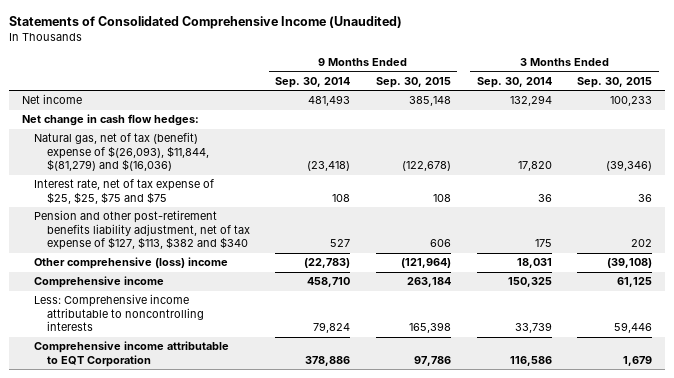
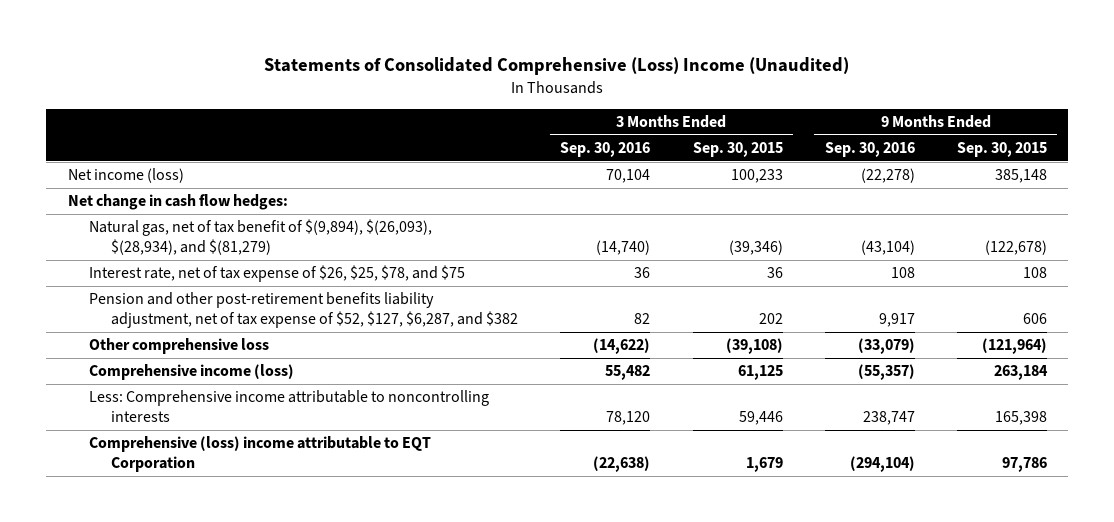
- Statements of Consolidated Comprehensive Income (Unaudited)
+ Statements of Consolidated Comprehensive (Loss) Income (Unaudited)
- | 9 Months Ended Sep. 30, 2014 | 9 Months Ended Sep. 30, 2015 | 3 Months Ended Sep. 30, 2014 | 3 Months Ended Sep. 30, 2015
+ | 3 Months Ended Sep. 30, 2016 | 3 Months Ended Sep. 30, 2015 | 9 Months Ended Sep. 30, 2016 | 9 Months Ended Sep. 30, 2015
- Net income | 481,493 | 385,148 | 132,294 | 100,233
+ Net income (loss) | 70,104 | 100,233 | (22,278) | 385,148
- Natural gas, net of tax (benefit) expense of $(26,093), $11,844, $(81,279) and $(16,036) | (23,418) | (122,678) | 17,820 | (39,346)
- Interest rate, net of tax expense of $25, $25, $75 and $75 | 108 | 108 | 36 | 36
- Pension and other post-retirement benefits liability adjustment, net of tax expense of $127, $113, $382 and $340 | 527 | 606 | 175 | 202
- Other comprehensive (loss) income | (22,783) | (121,964) | 18,031 | (39,108)
- Comprehensive income | 458,710 | 263,184 | 150,325 | 61,125
+ Natural gas, net of tax benefit of $(9,894), $(26,093), $(28,934), and $(81,279) | (14,740) | (39,346) | (43,104) | (122,678)
+ Interest rate, net of tax expense of $26, $25, $78, and $75 | 36 | 36 | 108 | 108
+ Pension and other post-retirement benefits liability adjustment, net of tax expense of $52, $127, $6,287, and $382 | 82 | 202 | 9,917 | 606
+ Other comprehensive loss | (14,622) | (39,108) | (33,079) | (121,964)
+ Comprehensive income (loss) | 55,482 | 61,125 | (55,357) | 263,184
- Comprehensive income attributable to EQT Corporation | 378,886 | 97,786 | 116,586 | 1,679
+ Comprehensive (loss) income attributable to EQT Corporation | (22,638) | 1,679 | (294,104) | 97,786

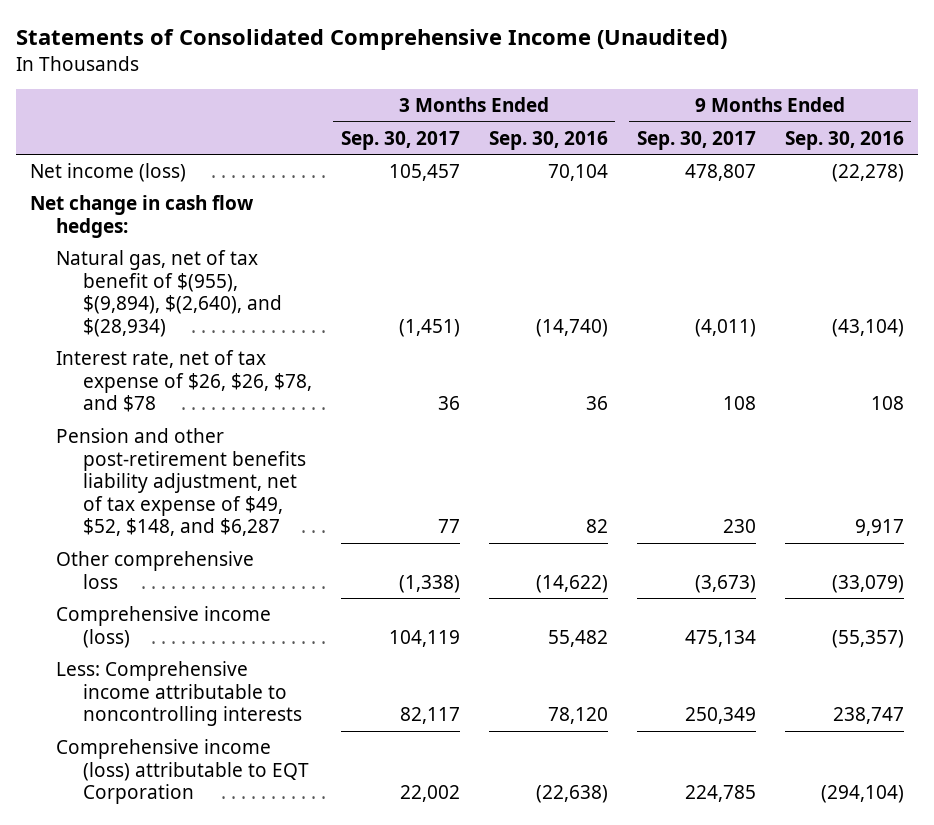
- Statements of Consolidated Comprehensive (Loss) Income (Unaudited)
+ Statements of Consolidated Comprehensive Income (Unaudited)
- | 3 Months Ended Sep. 30, 2016 | 3 Months Ended Sep. 30, 2015 | 9 Months Ended Sep. 30, 2016 | 9 Months Ended Sep. 30, 2015
+ | 3 Months Ended Sep. 30, 2017 | 3 Months Ended Sep. 30, 2016 | 9 Months Ended Sep. 30, 2017 | 9 Months Ended Sep. 30, 2016
- Natural gas, net of tax benefit of $(9,894), $(26,093), $(28,934), and $(81,279) | (14,740) | (39,346) | (43,104) | (122,678)
- Interest rate, net of tax expense of $26, $25, $78, and $75 | 36 | 36 | 108 | 108
- Pension and other post-retirement benefits liability adjustment, net of tax expense of $52, $127, $6,287, and $382 | 82 | 202 | 9,917 | 606
+ Natural gas, net of tax benefit of $(955), $(9,894), $(2,640), and $(28,934) | (1,451) | (14,740) | (4,011) | (43,104)
+ Interest rate, net of tax expense of $26, $26, $78, and $78 | 36 | 36 | 108 | 108
+ Pension and other post-retirement benefits liability adjustment, net of tax expense of $49, $52, $148, and $6,287 | 77 | 82 | 230 | 9,917
- Comprehensive (loss) income attributable to EQT Corporation | (22,638) | 1,679 | (294,104) | 97,786
+ Comprehensive income (loss) attributable to EQT Corporation | 22,002 | (22,638) | 224,785 | (294,104)

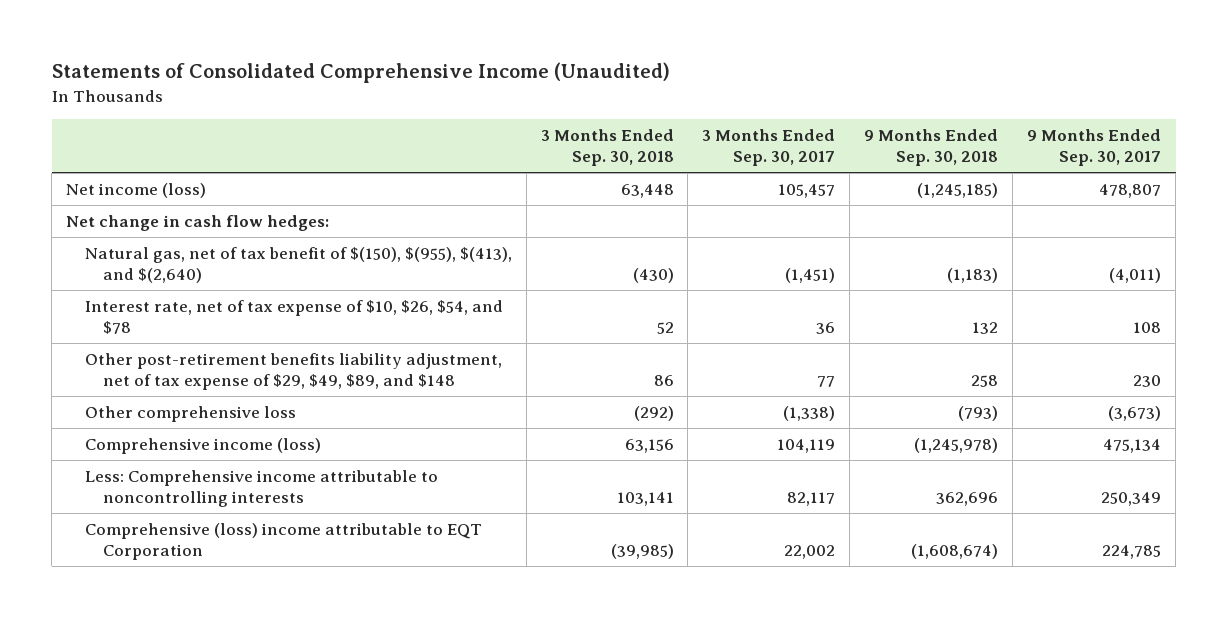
- | 3 Months Ended Sep. 30, 2017 | 3 Months Ended Sep. 30, 2016 | 9 Months Ended Sep. 30, 2017 | 9 Months Ended Sep. 30, 2016
+ | 3 Months Ended Sep. 30, 2018 | 3 Months Ended Sep. 30, 2017 | 9 Months Ended Sep. 30, 2018 | 9 Months Ended Sep. 30, 2017
- Natural gas, net of tax benefit of $(955), $(9,894), $(2,640), and $(28,934) | (1,451) | (14,740) | (4,011) | (43,104)
- Interest rate, net of tax expense of $26, $26, $78, and $78 | 36 | 36 | 108 | 108
- Pension and other post-retirement benefits liability adjustment, net of tax expense of $49, $52, $148, and $6,287 | 77 | 82 | 230 | 9,917
+ Natural gas, net of tax benefit of $(150), $(955), $(413), and $(2,640) | (430) | (1,451) | (1,183) | (4,011)
+ Interest rate, net of tax expense of $10, $26, $54, and $78 | 52 | 36 | 132 | 108
+ Other post-retirement benefits liability adjustment, net of tax expense of $29, $49, $89, and $148 | 86 | 77 | 258 | 230
- Comprehensive income (loss) attributable to EQT Corporation | 22,002 | (22,638) | 224,785 | (294,104)
+ Comprehensive (loss) income attributable to EQT Corporation | (39,985) | 22,002 | (1,608,674) | 224,785

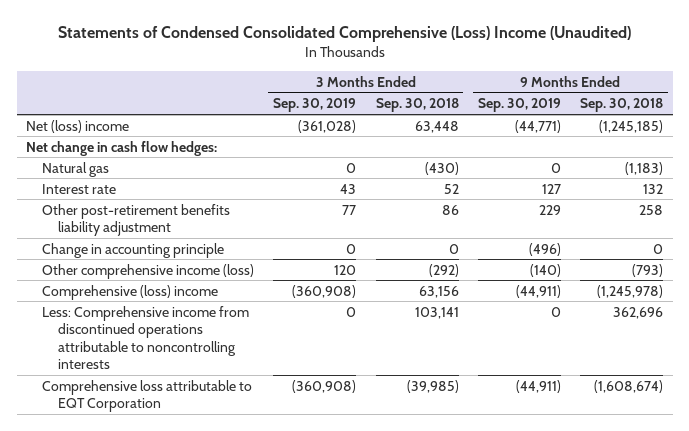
- Statements of Consolidated Comprehensive Income (Unaudited)
+ Statements of Condensed Consolidated Comprehensive (Loss) Income (Unaudited)
- | 3 Months Ended Sep. 30, 2018 | 3 Months Ended Sep. 30, 2017 | 9 Months Ended Sep. 30, 2018 | 9 Months Ended Sep. 30, 2017
+ | 3 Months Ended Sep. 30, 2019 | 3 Months Ended Sep. 30, 2018 | 9 Months Ended Sep. 30, 2019 | 9 Months Ended Sep. 30, 2018
- Net income (loss) | 63,448 | 105,457 | (1,245,185) | 478,807
+ Net (loss) income | (361,028) | 63,448 | (44,771) | (1,245,185)
- Natural gas, net of tax benefit of $(150), $(955), $(413), and $(2,640) | (430) | (1,451) | (1,183) | (4,011)
- Interest rate, net of tax expense of $10, $26, $54, and $78 | 52 | 36 | 132 | 108
- Other post-retirement benefits liability adjustment, net of tax expense of $29, $49, $89, and $148 | 86 | 77 | 258 | 230
- Other comprehensive loss | (292) | (1,338) | (793) | (3,673)
- Comprehensive income (loss) | 63,156 | 104,119 | (1,245,978) | 475,134
- Less: Comprehensive income attributable to noncontrolling interests | 103,141 | 82,117 | 362,696 | 250,349
- Comprehensive (loss) income attributable to EQT Corporation | (39,985) | 22,002 | (1,608,674) | 224,785
+ Natural gas | 0 | (430) | 0 | (1,183)
+ Interest rate | 43 | 52 | 127 | 132
+ Other post-retirement benefits liability adjustment | 77 | 86 | 229 | 258
+ Change in accounting principle | 0 | 0 | (496) | 0
+ Other comprehensive income (loss) | 120 | (292) | (140) | (793)
+ Comprehensive (loss) income | (360,908) | 63,156 | (44,911) | (1,245,978)
+ Less: Comprehensive income from discontinued operations attributable to noncontrolling interests | 0 | 103,141 | 0 | 362,696
+ Comprehensive loss attributable to EQT Corporation | (360,908) | (39,985) | (44,911) | (1,608,674)

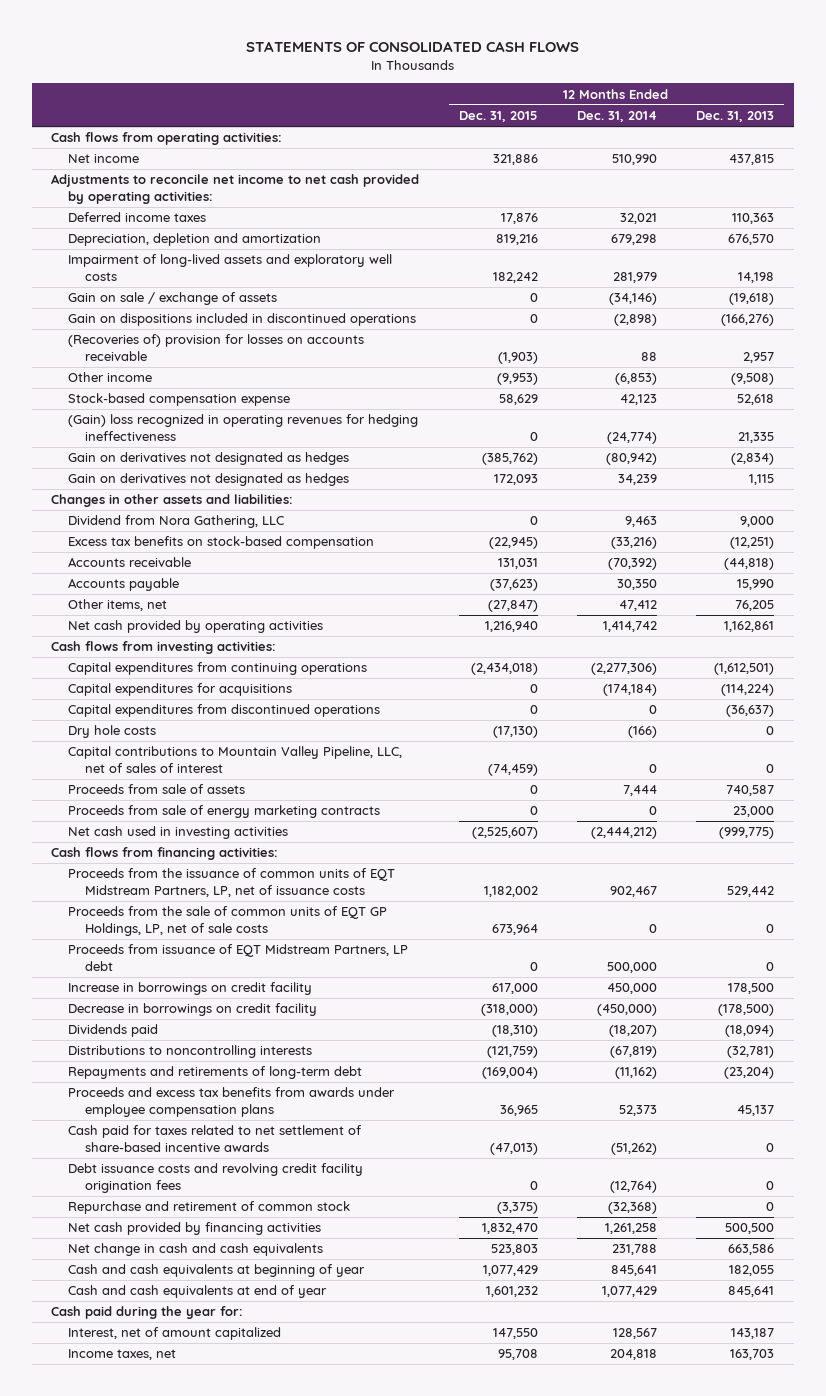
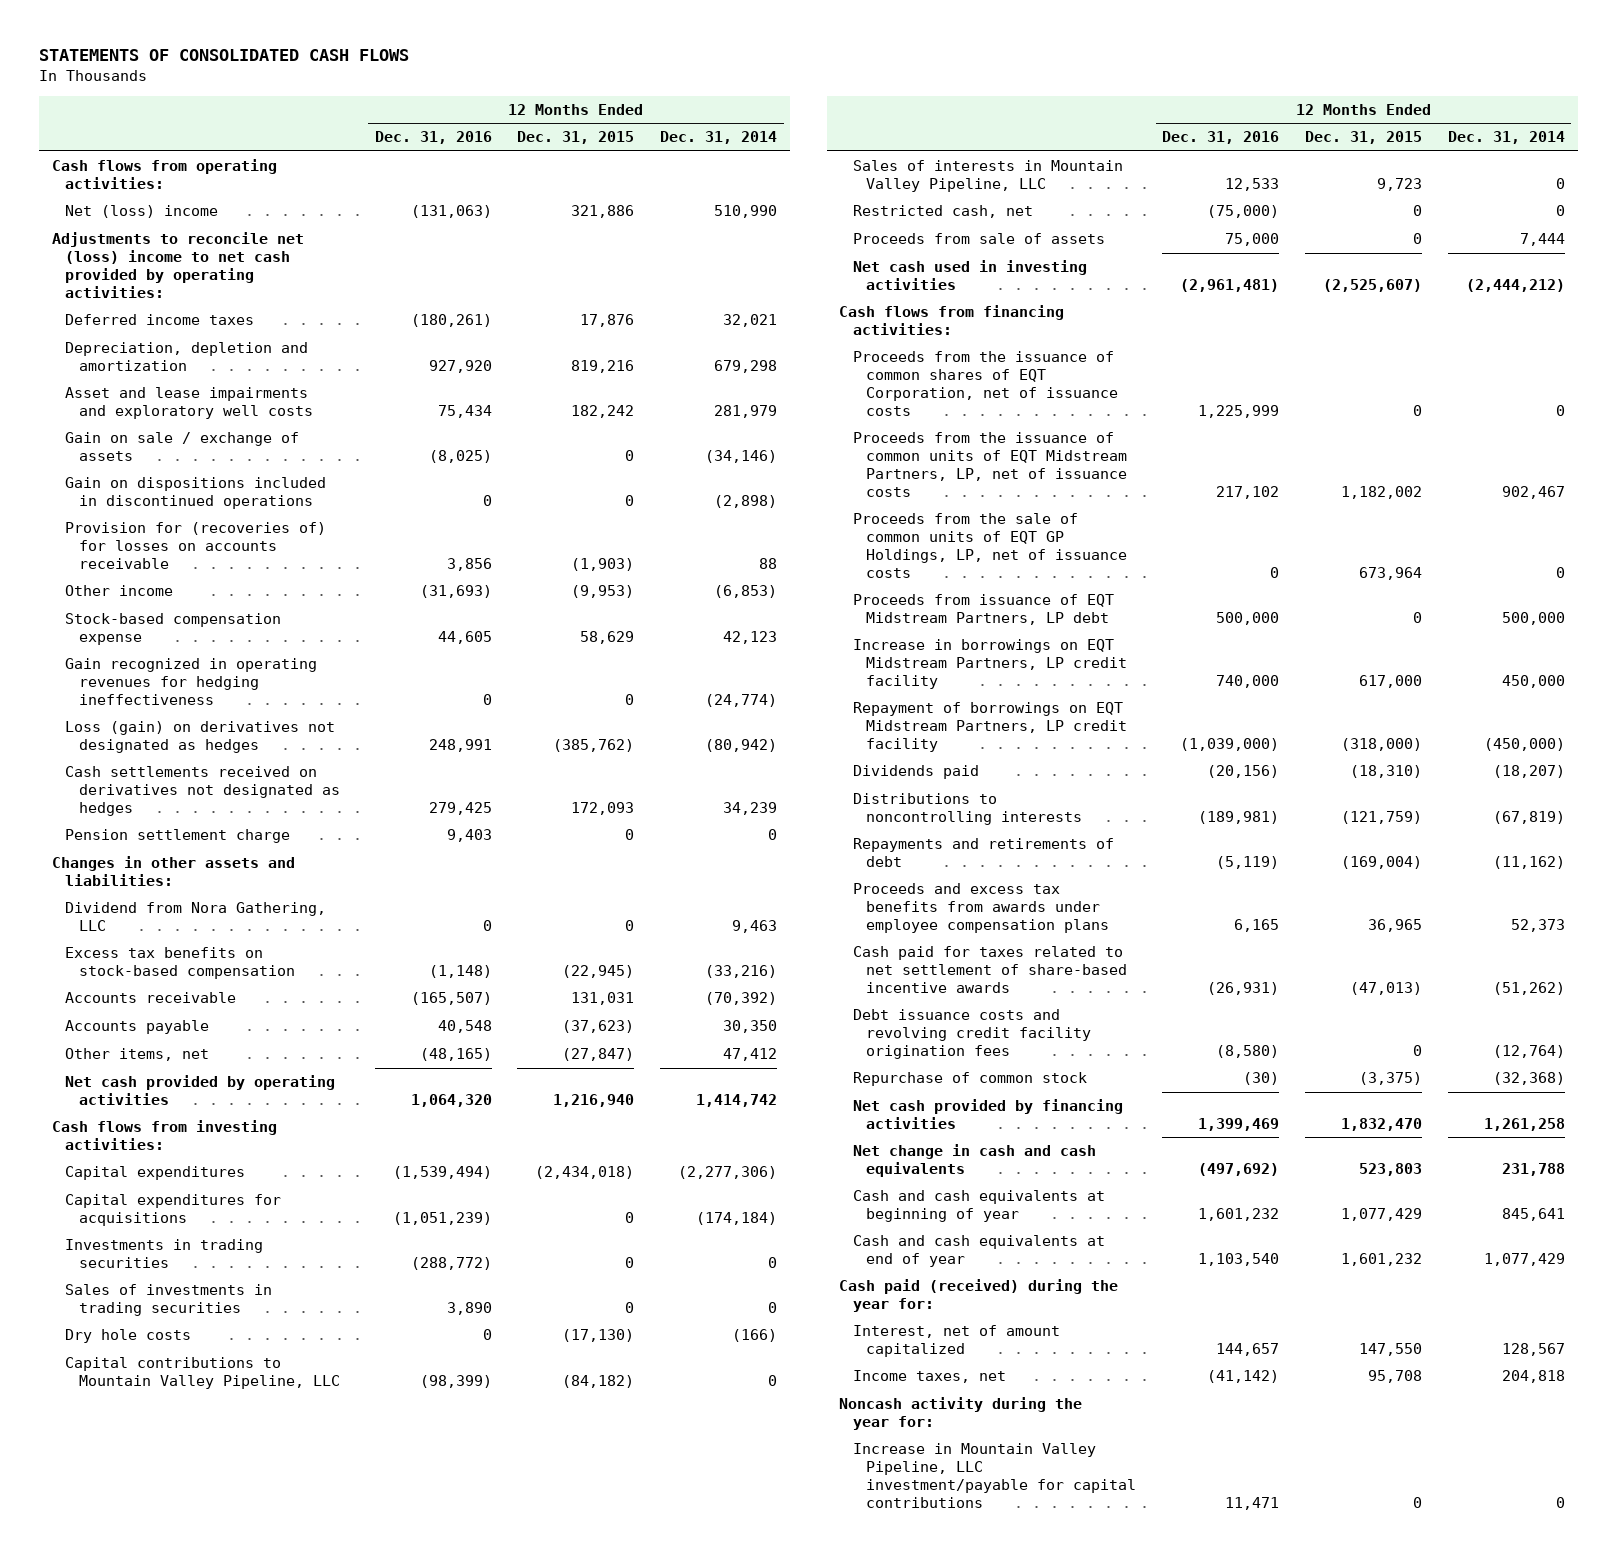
- | 12 Months Ended Dec. 31, 2015 | 12 Months Ended Dec. 31, 2014 | 12 Months Ended Dec. 31, 2013
+ | 12 Months Ended Dec. 31, 2016 | 12 Months Ended Dec. 31, 2015 | 12 Months Ended Dec. 31, 2014
- Net income | 321,886 | 510,990 | 437,815
- Adjustments to reconcile net income to net cash provided by operating activities:
+ Net (loss) income | (131,063) | 321,886 | 510,990
+ Adjustments to reconcile net (loss) income to net cash provided by operating activities:
- Impairment of long-lived assets and exploratory well costs | 182,242 | 281,979 | 14,198
+ Asset and lease impairments and exploratory well costs | 75,434 | 182,242 | 281,979
- (Recoveries of) provision for losses on accounts receivable | (1,903) | 88 | 2,957
+ Provision for (recoveries of) for losses on accounts receivable | 3,856 | (1,903) | 88
- (Gain) loss recognized in operating revenues for hedging ineffectiveness | 0 | (24,774) | 21,335
- Gain on derivatives not designated as hedges | (385,762) | (80,942) | (2,834)
- Gain on derivatives not designated as hedges | 172,093 | 34,239 | 1,115
+ Gain recognized in operating revenues for hedging ineffectiveness | 0 | 0 | (24,774)
+ Loss (gain) on derivatives not designated as hedges | 248,991 | (385,762) | (80,942)
+ Cash settlements received on derivatives not designated as hedges | 279,425 | 172,093 | 34,239
+ Pension settlement charge | 9,403 | 0 | 0
- Capital expenditures from continuing operations | (2,434,018) | (2,277,306) | (1,612,501)
+ Capital expenditures | (1,539,494) | (2,434,018) | (2,277,306)
- Capital expenditures from discontinued operations | 0 | 0 | (36,637)
+ Investments in trading securities | (288,772) | 0 | 0
+ Sales of investments in trading securities | 3,890 | 0 | 0
- Capital contributions to Mountain Valley Pipeline, LLC, net of sales of interest | (74,459) | 0 | 0
+ Capital contributions to Mountain Valley Pipeline, LLC | (98,399) | (84,182) | 0
+ Sales of interests in Mountain Valley Pipeline, LLC | 12,533 | 9,723 | 0
+ Restricted cash, net | (75,000) | 0 | 0
- Proceeds from sale of energy marketing contracts | 0 | 0 | 23,000
+ Proceeds from the issuance of common shares of EQT Corporation, net of issuance costs | 1,225,999 | 0 | 0
- Proceeds from the sale of common units of EQT GP Holdings, LP, net of sale costs | 673,964 | 0 | 0
+ Proceeds from the sale of common units of EQT GP Holdings, LP, net of issuance costs | 0 | 673,964 | 0
- Increase in borrowings on credit facility | 617,000 | 450,000 | 178,500
- Decrease in borrowings on credit facility | (318,000) | (450,000) | (178,500)
+ Increase in borrowings on EQT Midstream Partners, LP credit facility | 740,000 | 617,000 | 450,000
+ Repayment of borrowings on EQT Midstream Partners, LP credit facility | (1,039,000) | (318,000) | (450,000)
- Repayments and retirements of long-term debt | (169,004) | (11,162) | (23,204)
+ Repayments and retirements of debt | (5,119) | (169,004) | (11,162)
- Repurchase and retirement of common stock | (3,375) | (32,368) | 0
+ Repurchase of common stock | (30) | (3,375) | (32,368)
- Cash paid during the year for:
+ Cash paid (received) during the year for:
+ Noncash activity during the year for:
+ Increase in Mountain Valley Pipeline, LLC investment/payable for capital contributions | 11,471 | 0 | 0

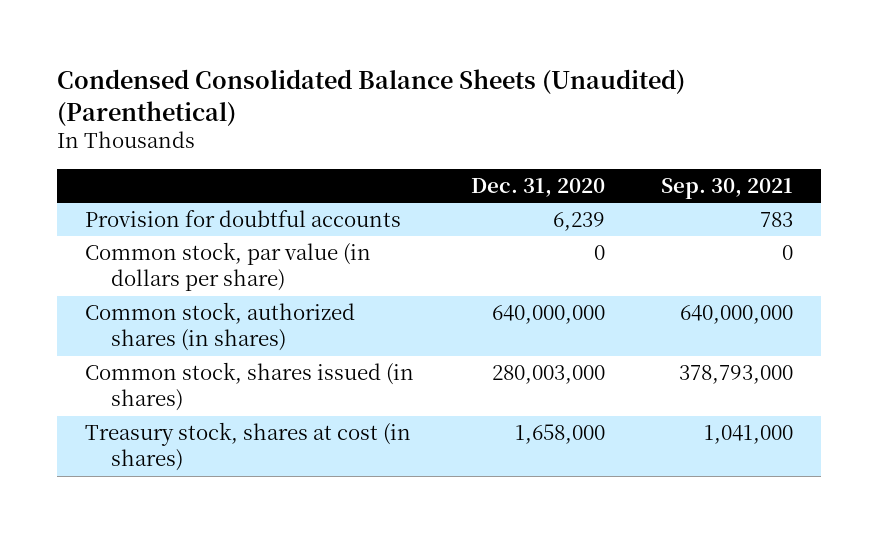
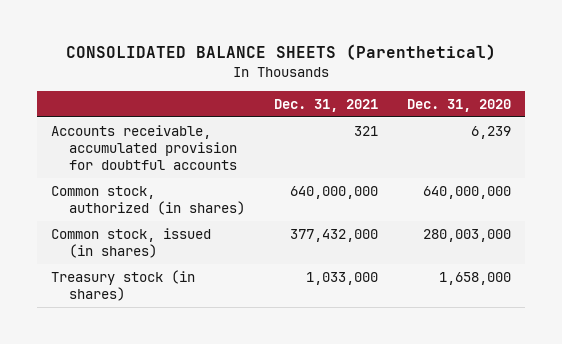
- Condensed Consolidated Balance Sheets (Unaudited) (Parenthetical)
+ CONSOLIDATED BALANCE SHEETS (Parenthetical)
- | Dec. 31, 2020 | Sep. 30, 2021
+ | Dec. 31, 2021 | Dec. 31, 2020
- Provision for doubtful accounts | 6,239 | 783
- Common stock, par value (in dollars per share) | 0 | 0
- Common stock, authorized shares (in shares) | 640,000,000 | 640,000,000
- Common stock, shares issued (in shares) | 280,003,000 | 378,793,000
- Treasury stock, shares at cost (in shares) | 1,658,000 | 1,041,000
+ Accounts receivable, accumulated provision for doubtful accounts | 321 | 6,239
+ Common stock, authorized (in shares) | 640,000,000 | 640,000,000
+ Common stock, issued (in shares) | 377,432,000 | 280,003,000
+ Treasury stock (in shares) | 1,033,000 | 1,658,000

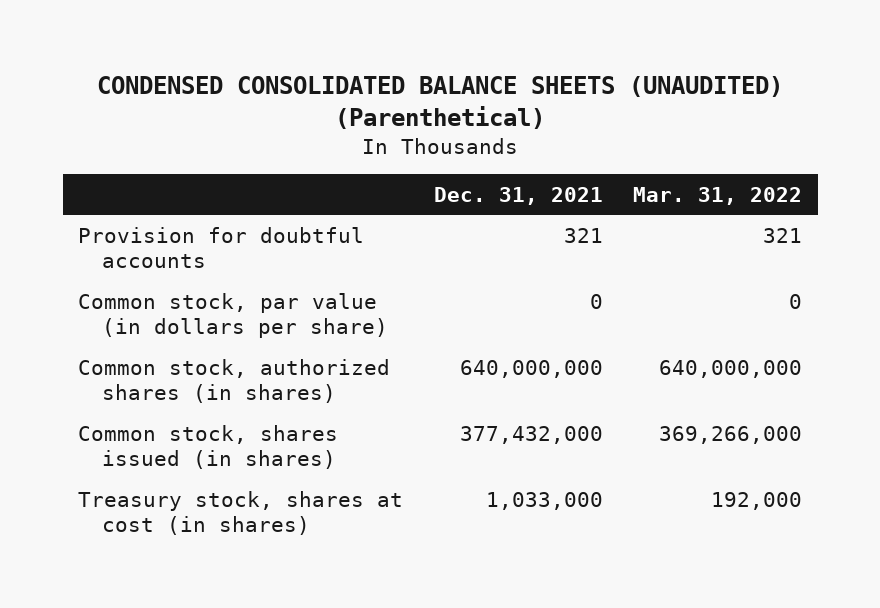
- CONSOLIDATED BALANCE SHEETS (Parenthetical)
+ CONDENSED CONSOLIDATED BALANCE SHEETS (UNAUDITED) (Parenthetical)
- | Dec. 31, 2021 | Dec. 31, 2020
+ | Dec. 31, 2021 | Mar. 31, 2022
- Accounts receivable, accumulated provision for doubtful accounts | 321 | 6,239
- Common stock, authorized (in shares) | 640,000,000 | 640,000,000
- Common stock, issued (in shares) | 377,432,000 | 280,003,000
- Treasury stock (in shares) | 1,033,000 | 1,658,000
+ Provision for doubtful accounts | 321 | 321
+ Common stock, par value (in dollars per share) | 0 | 0
+ Common stock, authorized shares (in shares) | 640,000,000 | 640,000,000
+ Common stock, shares issued (in shares) | 377,432,000 | 369,266,000
+ Treasury stock, shares at cost (in shares) | 1,033,000 | 192,000

